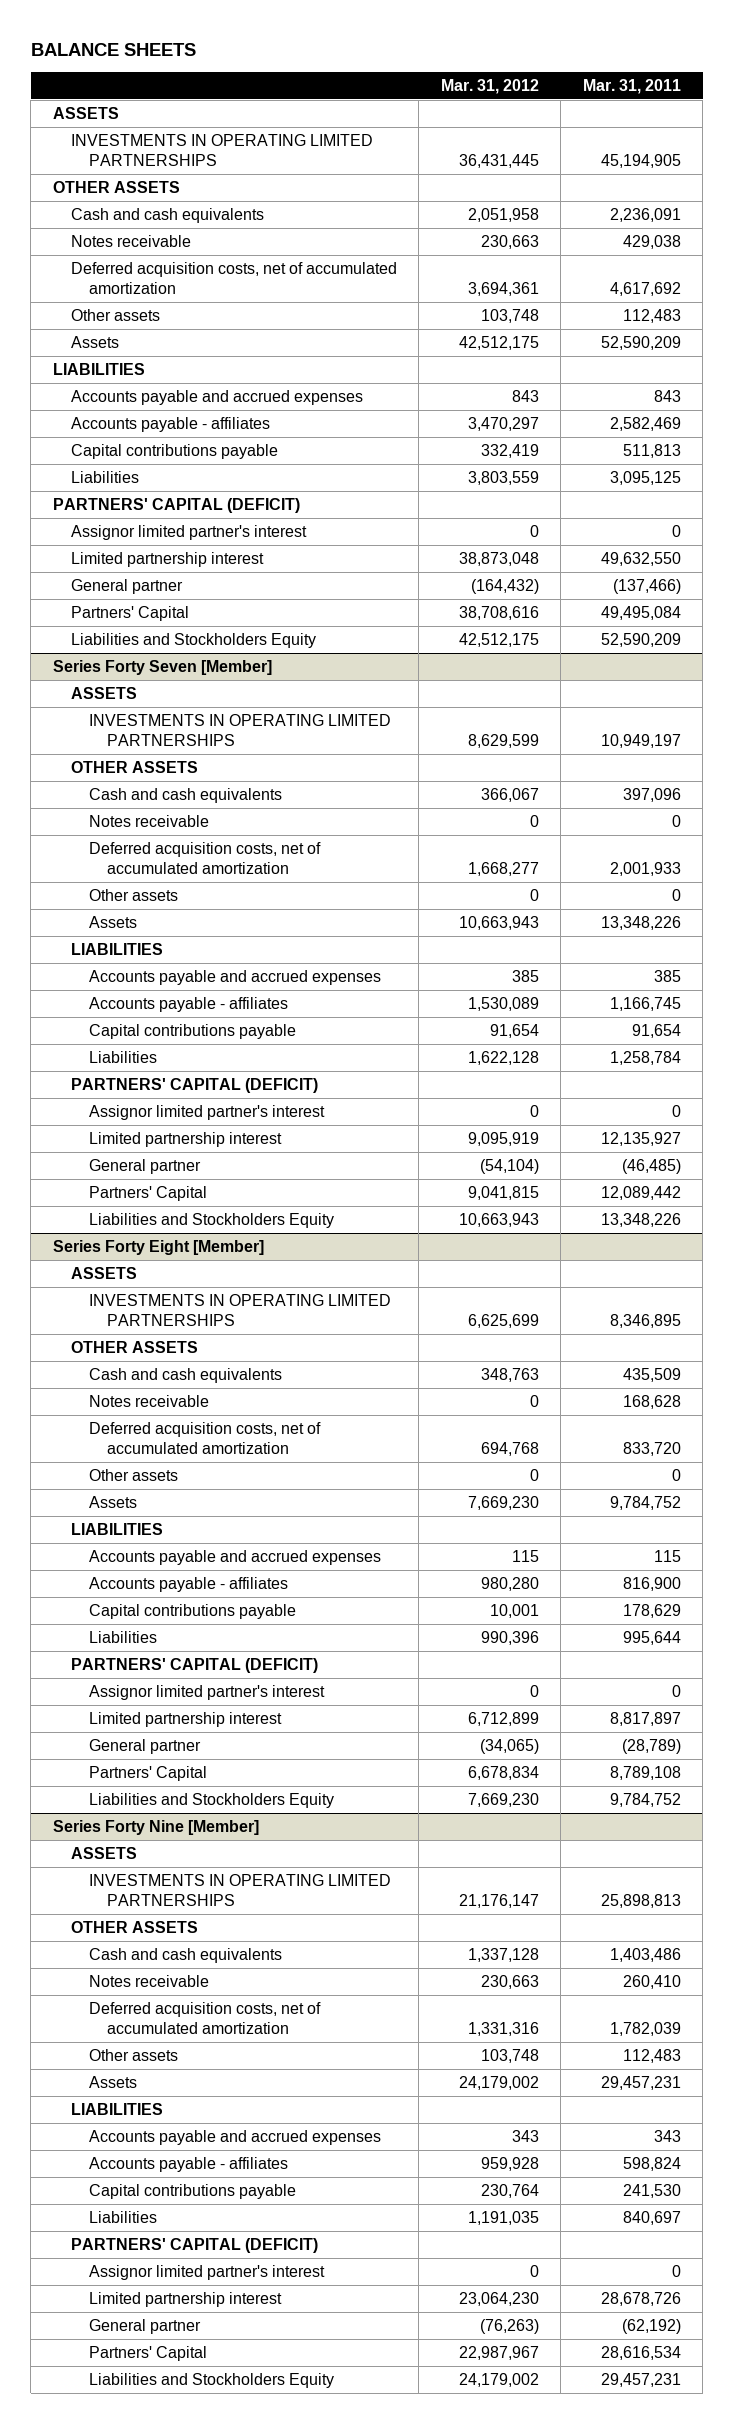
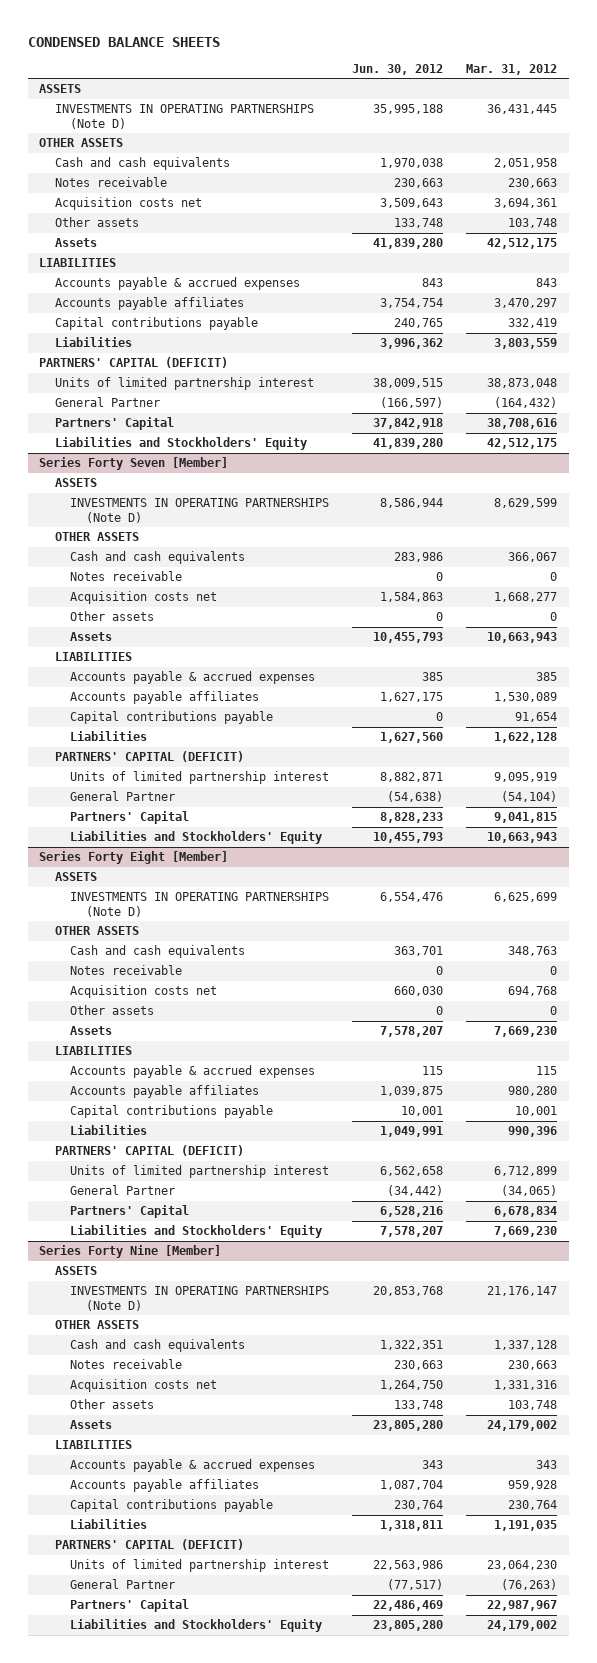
- BALANCE SHEETS
+ CONDENSED BALANCE SHEETS
- | Mar. 31, 2012 | Mar. 31, 2011
+ | Jun. 30, 2012 | Mar. 31, 2012
- INVESTMENTS IN OPERATING LIMITED PARTNERSHIPS | 36,431,445 | 45,194,905
+ INVESTMENTS IN OPERATING PARTNERSHIPS (Note D) | 35,995,188 | 36,431,445
- Deferred acquisition costs, net of accumulated amortization | 3,694,361 | 4,617,692
+ Acquisition costs net | 3,509,643 | 3,694,361
- Accounts payable and accrued expenses | 843 | 843
- Accounts payable - affiliates | 3,470,297 | 2,582,469
+ Accounts payable & accrued expenses | 843 | 843
+ Accounts payable affiliates | 3,754,754 | 3,470,297
- Assignor limited partner's interest | 0 | 0
- Limited partnership interest | 38,873,048 | 49,632,550
- General partner | (164,432) | (137,466)
+ Units of limited partnership interest | 38,009,515 | 38,873,048
+ General Partner | (166,597) | (164,432)
- Liabilities and Stockholders Equity | 42,512,175 | 52,590,209
+ Liabilities and Stockholders' Equity | 41,839,280 | 42,512,175
@ Series Forty Seven [Member]
- INVESTMENTS IN OPERATING LIMITED PARTNERSHIPS | 8,629,599 | 10,949,197
+ INVESTMENTS IN OPERATING PARTNERSHIPS (Note D) | 8,586,944 | 8,629,599
- Deferred acquisition costs, net of accumulated amortization | 1,668,277 | 2,001,933
+ Acquisition costs net | 1,584,863 | 1,668,277
- Accounts payable and accrued expenses | 385 | 385
- Accounts payable - affiliates | 1,530,089 | 1,166,745
+ Accounts payable & accrued expenses | 385 | 385
+ Accounts payable affiliates | 1,627,175 | 1,530,089
- Assignor limited partner's interest | 0 | 0
- Limited partnership interest | 9,095,919 | 12,135,927
- General partner | (54,104) | (46,485)
+ Units of limited partnership interest | 8,882,871 | 9,095,919
+ General Partner | (54,638) | (54,104)
- Liabilities and Stockholders Equity | 10,663,943 | 13,348,226
+ Liabilities and Stockholders' Equity | 10,455,793 | 10,663,943
@ Series Forty Eight [Member]
- INVESTMENTS IN OPERATING LIMITED PARTNERSHIPS | 6,625,699 | 8,346,895
+ INVESTMENTS IN OPERATING PARTNERSHIPS (Note D) | 6,554,476 | 6,625,699
- Deferred acquisition costs, net of accumulated amortization | 694,768 | 833,720
+ Acquisition costs net | 660,030 | 694,768
- Accounts payable and accrued expenses | 115 | 115
- Accounts payable - affiliates | 980,280 | 816,900
+ Accounts payable & accrued expenses | 115 | 115
+ Accounts payable affiliates | 1,039,875 | 980,280
- Assignor limited partner's interest | 0 | 0
- Limited partnership interest | 6,712,899 | 8,817,897
- General partner | (34,065) | (28,789)
+ Units of limited partnership interest | 6,562,658 | 6,712,899
+ General Partner | (34,442) | (34,065)
- Liabilities and Stockholders Equity | 7,669,230 | 9,784,752
+ Liabilities and Stockholders' Equity | 7,578,207 | 7,669,230
@ Series Forty Nine [Member]
- INVESTMENTS IN OPERATING LIMITED PARTNERSHIPS | 21,176,147 | 25,898,813
+ INVESTMENTS IN OPERATING PARTNERSHIPS (Note D) | 20,853,768 | 21,176,147
- Deferred acquisition costs, net of accumulated amortization | 1,331,316 | 1,782,039
+ Acquisition costs net | 1,264,750 | 1,331,316
- Accounts payable and accrued expenses | 343 | 343
- Accounts payable - affiliates | 959,928 | 598,824
+ Accounts payable & accrued expenses | 343 | 343
+ Accounts payable affiliates | 1,087,704 | 959,928
- Assignor limited partner's interest | 0 | 0
- Limited partnership interest | 23,064,230 | 28,678,726
- General partner | (76,263) | (62,192)
+ Units of limited partnership interest | 22,563,986 | 23,064,230
+ General Partner | (77,517) | (76,263)
- Liabilities and Stockholders Equity | 24,179,002 | 29,457,231
+ Liabilities and Stockholders' Equity | 23,805,280 | 24,179,002

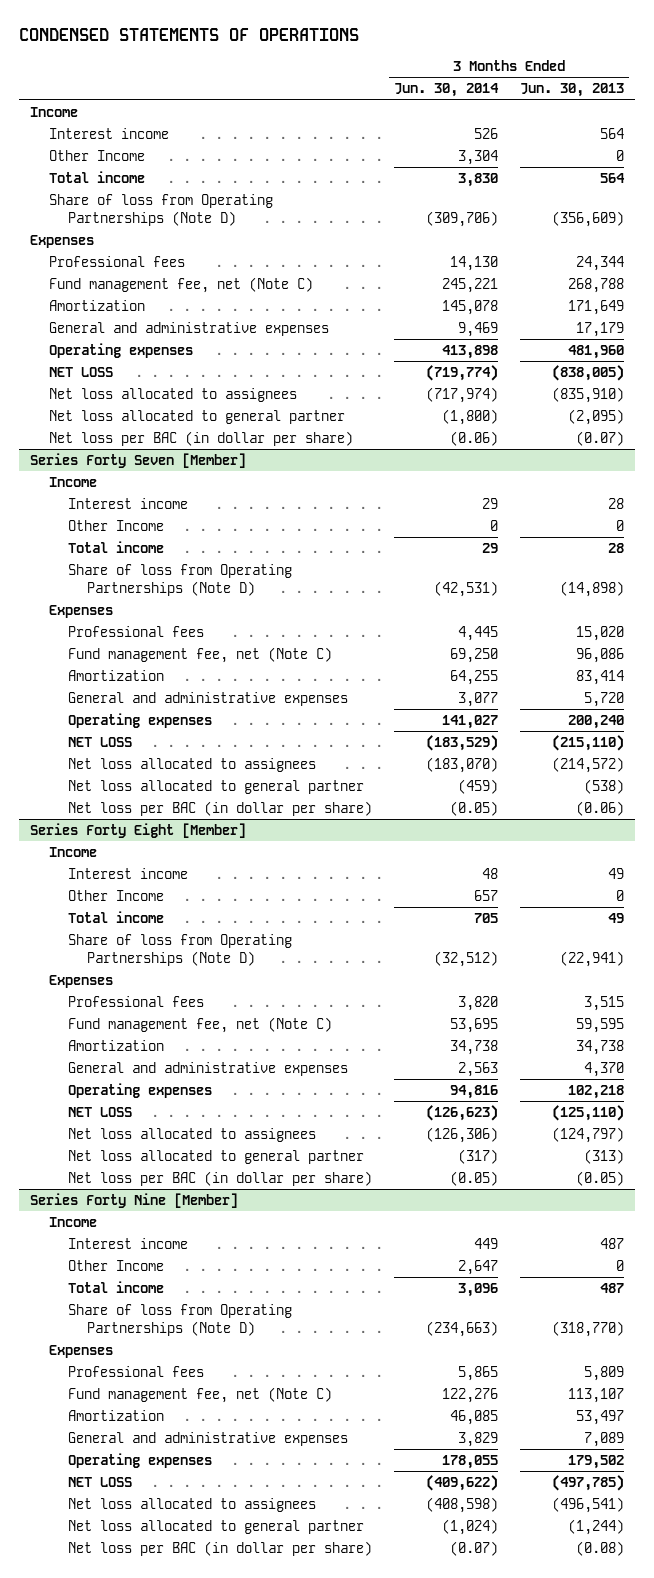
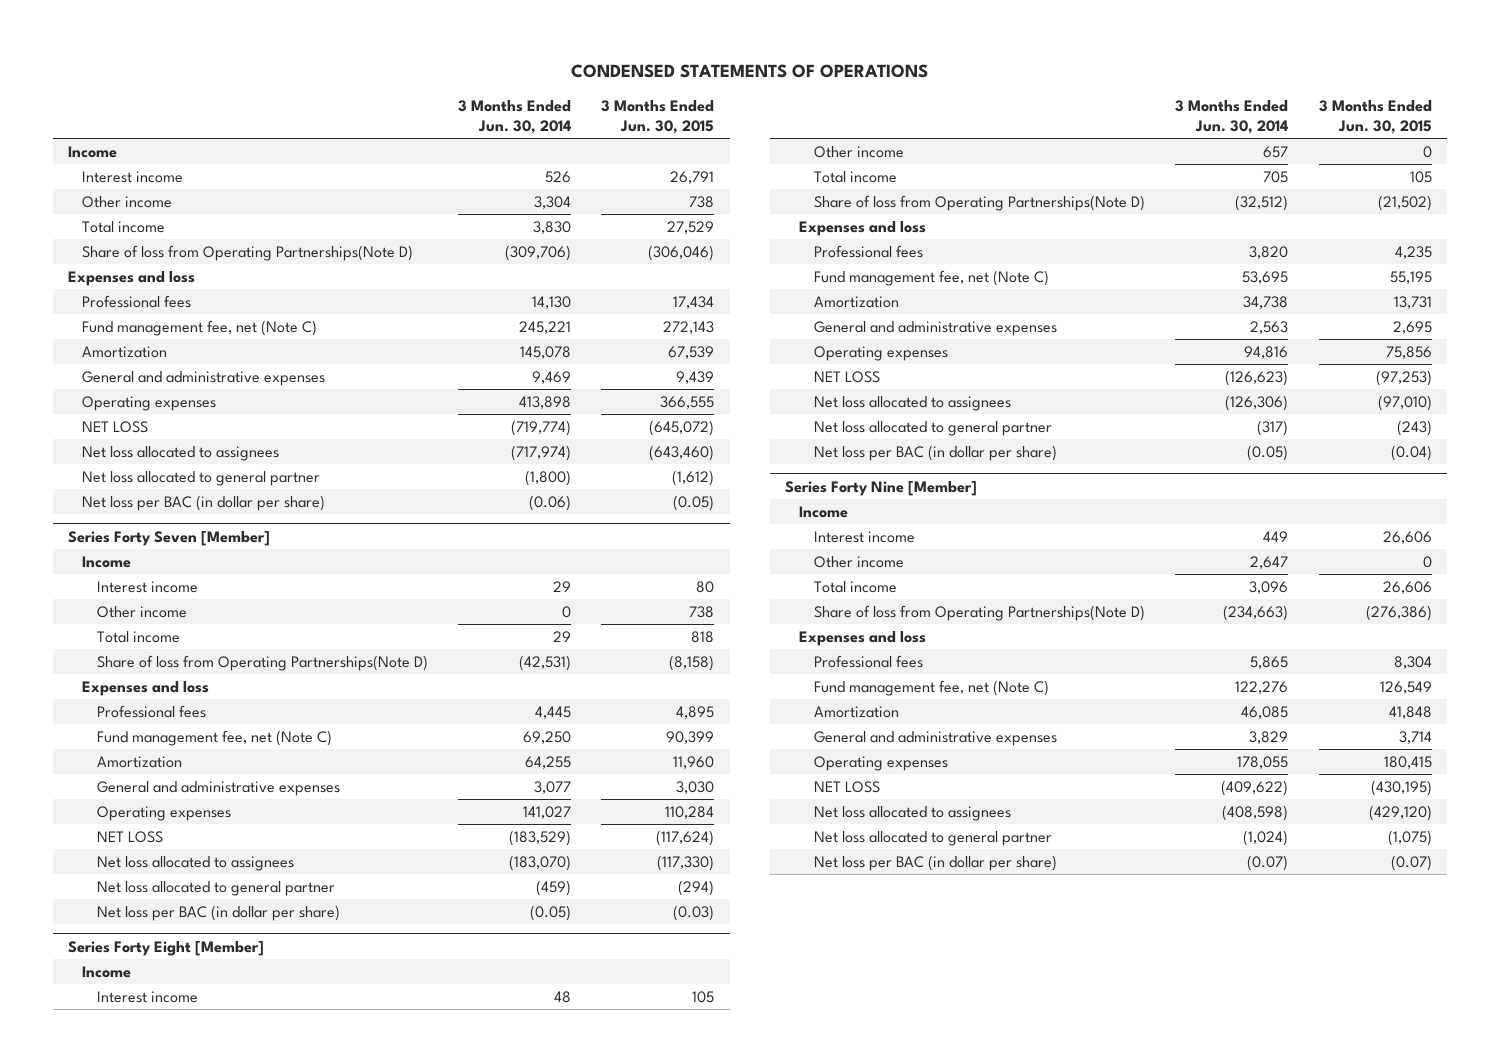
- | 3 Months Ended Jun. 30, 2014 | 3 Months Ended Jun. 30, 2013
+ | 3 Months Ended Jun. 30, 2014 | 3 Months Ended Jun. 30, 2015
- Other Income | 3,304 | 0
+ Other income | 3,304 | 738
- Share of loss from Operating Partnerships (Note D) | (309,706) | (356,609)
- Expenses
+ Share of loss from Operating Partnerships(Note D) | (309,706) | (306,046)
+ Expenses and loss
@ Series Forty Seven [Member]
- Other Income | 0 | 0
+ Other income | 0 | 738
- Share of loss from Operating Partnerships (Note D) | (42,531) | (14,898)
- Expenses
+ Share of loss from Operating Partnerships(Note D) | (42,531) | (8,158)
+ Expenses and loss
@ Series Forty Eight [Member]
- Other Income | 657 | 0
+ Other income | 657 | 0
- Share of loss from Operating Partnerships (Note D) | (32,512) | (22,941)
- Expenses
+ Share of loss from Operating Partnerships(Note D) | (32,512) | (21,502)
+ Expenses and loss
@ Series Forty Nine [Member]
- Other Income | 2,647 | 0
+ Other income | 2,647 | 0
- Share of loss from Operating Partnerships (Note D) | (234,663) | (318,770)
- Expenses
+ Share of loss from Operating Partnerships(Note D) | (234,663) | (276,386)
+ Expenses and loss

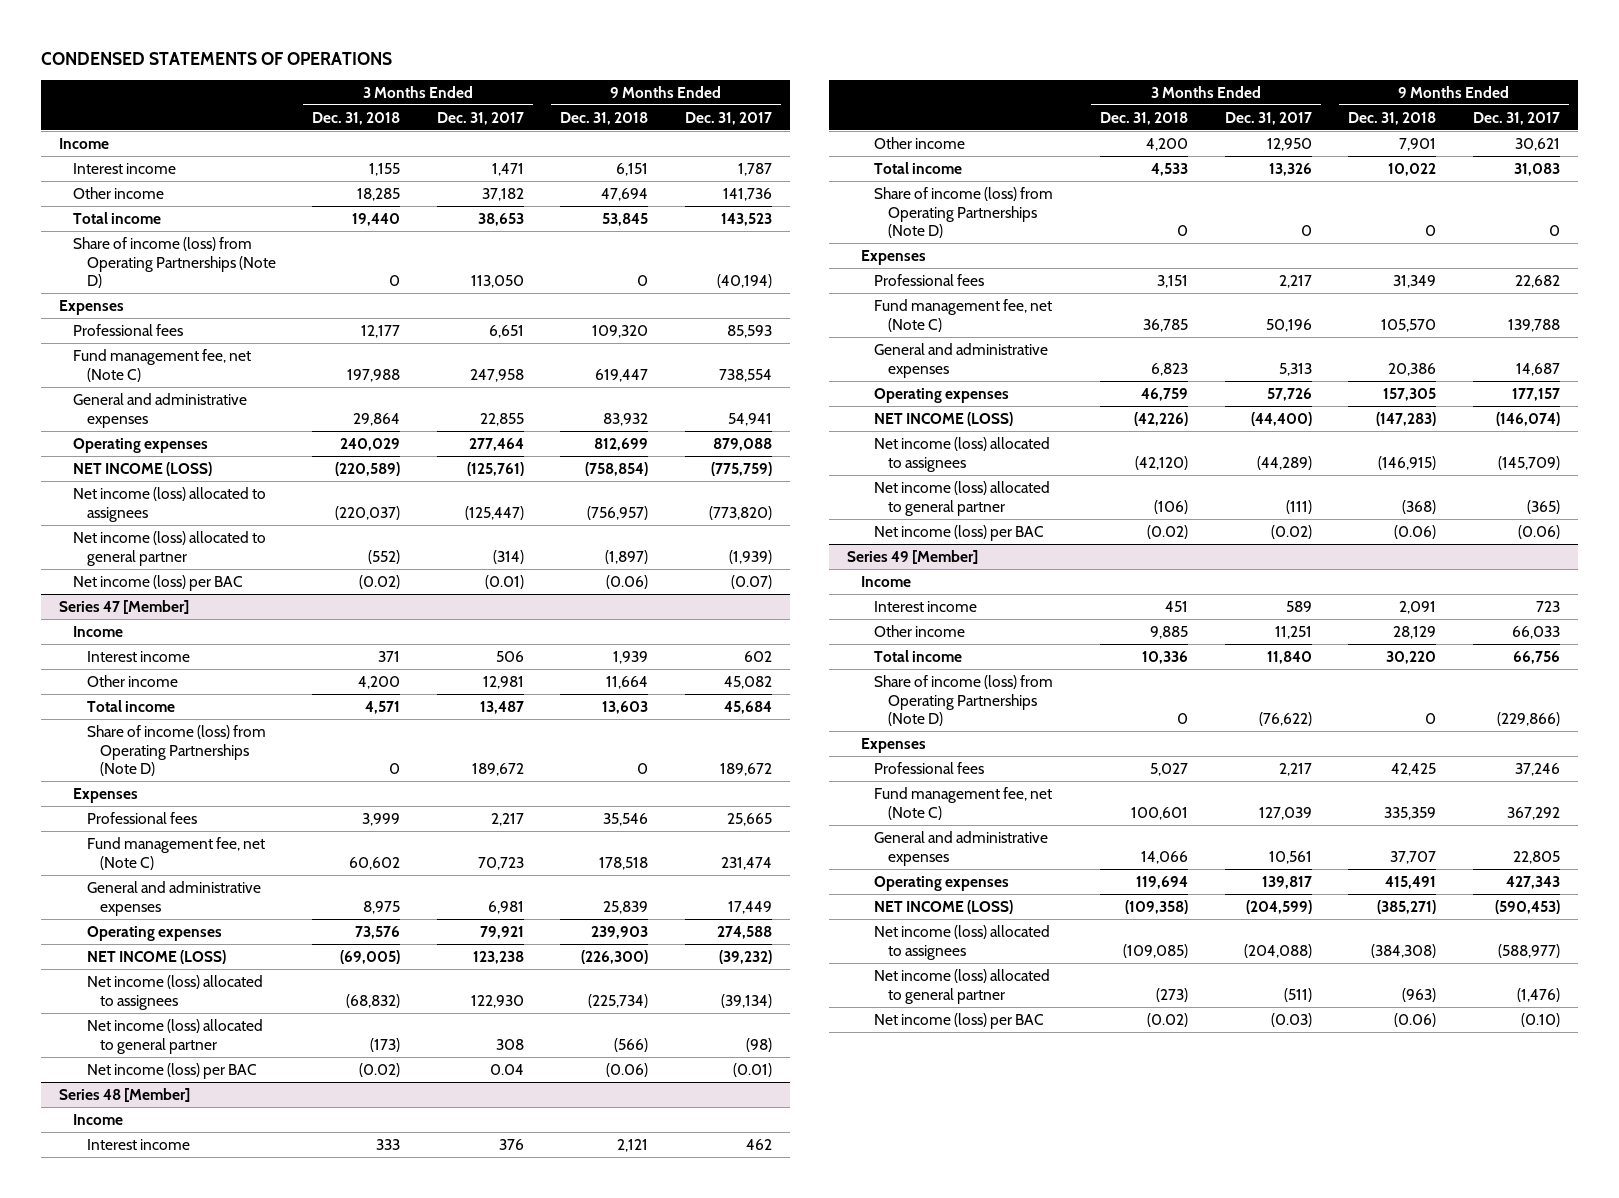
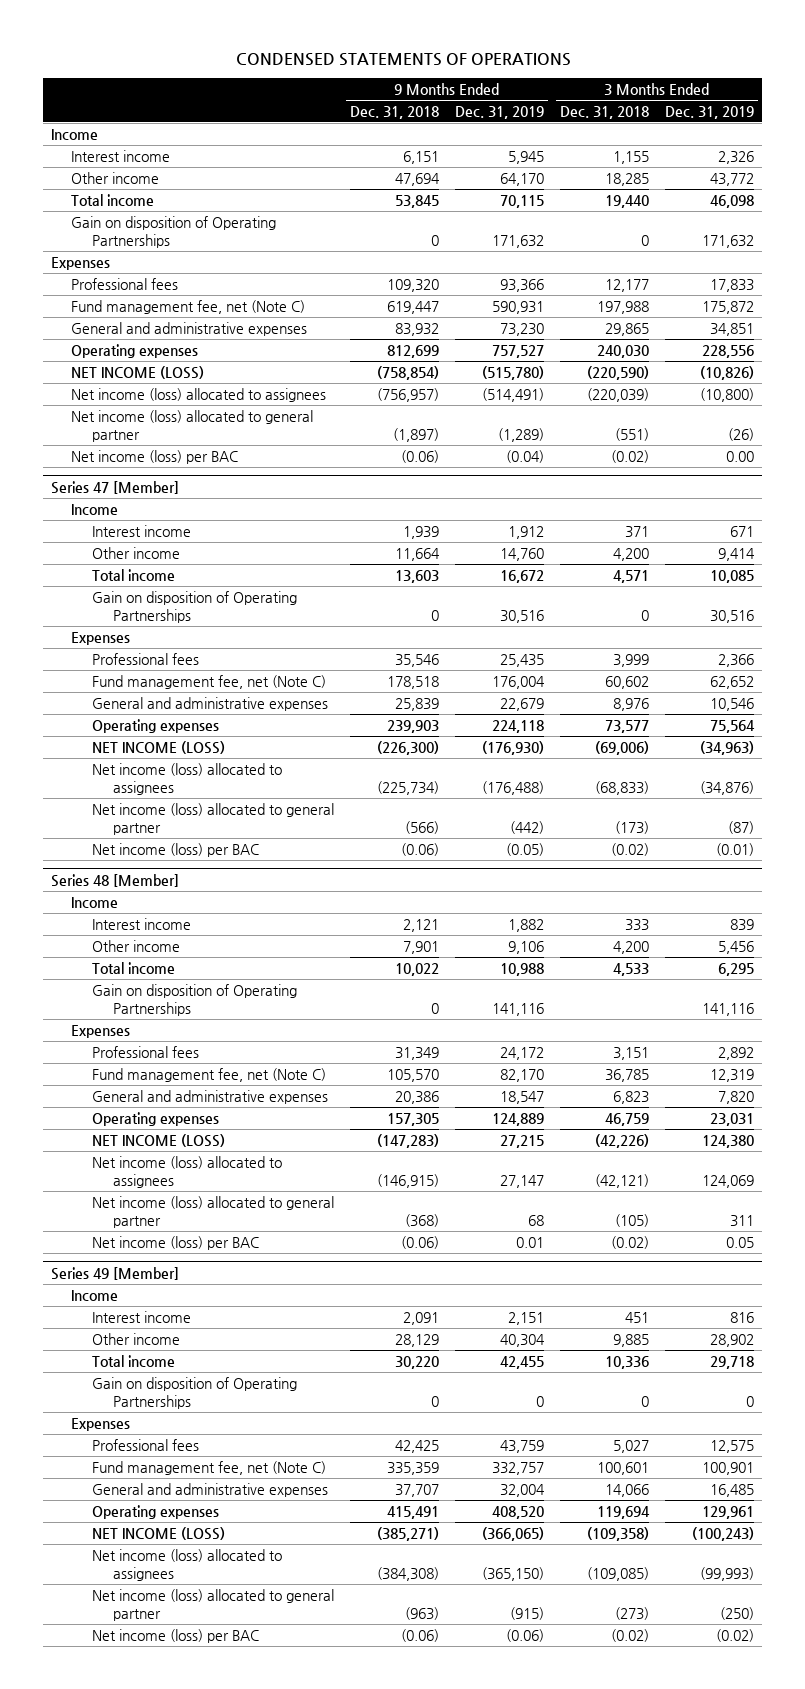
- | 3 Months Ended Dec. 31, 2018 | 3 Months Ended Dec. 31, 2017 | 9 Months Ended Dec. 31, 2018 | 9 Months Ended Dec. 31, 2017
+ | 9 Months Ended Dec. 31, 2018 | 9 Months Ended Dec. 31, 2019 | 3 Months Ended Dec. 31, 2018 | 3 Months Ended Dec. 31, 2019
- Share of income (loss) from Operating Partnerships (Note D) | 0 | 113,050 | 0 | (40,194)
+ Gain on disposition of Operating Partnerships | 0 | 171,632 | 0 | 171,632
- General and administrative expenses | 29,864 | 22,855 | 83,932 | 54,941
- Operating expenses | 240,029 | 277,464 | 812,699 | 879,088
- NET INCOME (LOSS) | (220,589) | (125,761) | (758,854) | (775,759)
- Net income (loss) allocated to assignees | (220,037) | (125,447) | (756,957) | (773,820)
- Net income (loss) allocated to general partner | (552) | (314) | (1,897) | (1,939)
+ General and administrative expenses | 83,932 | 73,230 | 29,865 | 34,851
+ Operating expenses | 812,699 | 757,527 | 240,030 | 228,556
+ NET INCOME (LOSS) | (758,854) | (515,780) | (220,590) | (10,826)
+ Net income (loss) allocated to assignees | (756,957) | (514,491) | (220,039) | (10,800)
+ Net income (loss) allocated to general partner | (1,897) | (1,289) | (551) | (26)
@ Series 47 [Member]
- Share of income (loss) from Operating Partnerships (Note D) | 0 | 189,672 | 0 | 189,672
+ Gain on disposition of Operating Partnerships | 0 | 30,516 | 0 | 30,516
- General and administrative expenses | 8,975 | 6,981 | 25,839 | 17,449
- Operating expenses | 73,576 | 79,921 | 239,903 | 274,588
- NET INCOME (LOSS) | (69,005) | 123,238 | (226,300) | (39,232)
- Net income (loss) allocated to assignees | (68,832) | 122,930 | (225,734) | (39,134)
+ General and administrative expenses | 25,839 | 22,679 | 8,976 | 10,546
+ Operating expenses | 239,903 | 224,118 | 73,577 | 75,564
+ NET INCOME (LOSS) | (226,300) | (176,930) | (69,006) | (34,963)
+ Net income (loss) allocated to assignees | (225,734) | (176,488) | (68,833) | (34,876)
@ Series 48 [Member]
- Share of income (loss) from Operating Partnerships (Note D) | 0 | 0 | 0 | 0
+ Gain on disposition of Operating Partnerships | 0 | 141,116 | | 141,116
- Net income (loss) allocated to assignees | (42,120) | (44,289) | (146,915) | (145,709)
- Net income (loss) allocated to general partner | (106) | (111) | (368) | (365)
+ Net income (loss) allocated to assignees | (146,915) | 27,147 | (42,121) | 124,069
+ Net income (loss) allocated to general partner | (368) | 68 | (105) | 311
@ Series 49 [Member]
- Share of income (loss) from Operating Partnerships (Note D) | 0 | (76,622) | 0 | (229,866)
+ Gain on disposition of Operating Partnerships | 0 | 0 | 0 | 0

